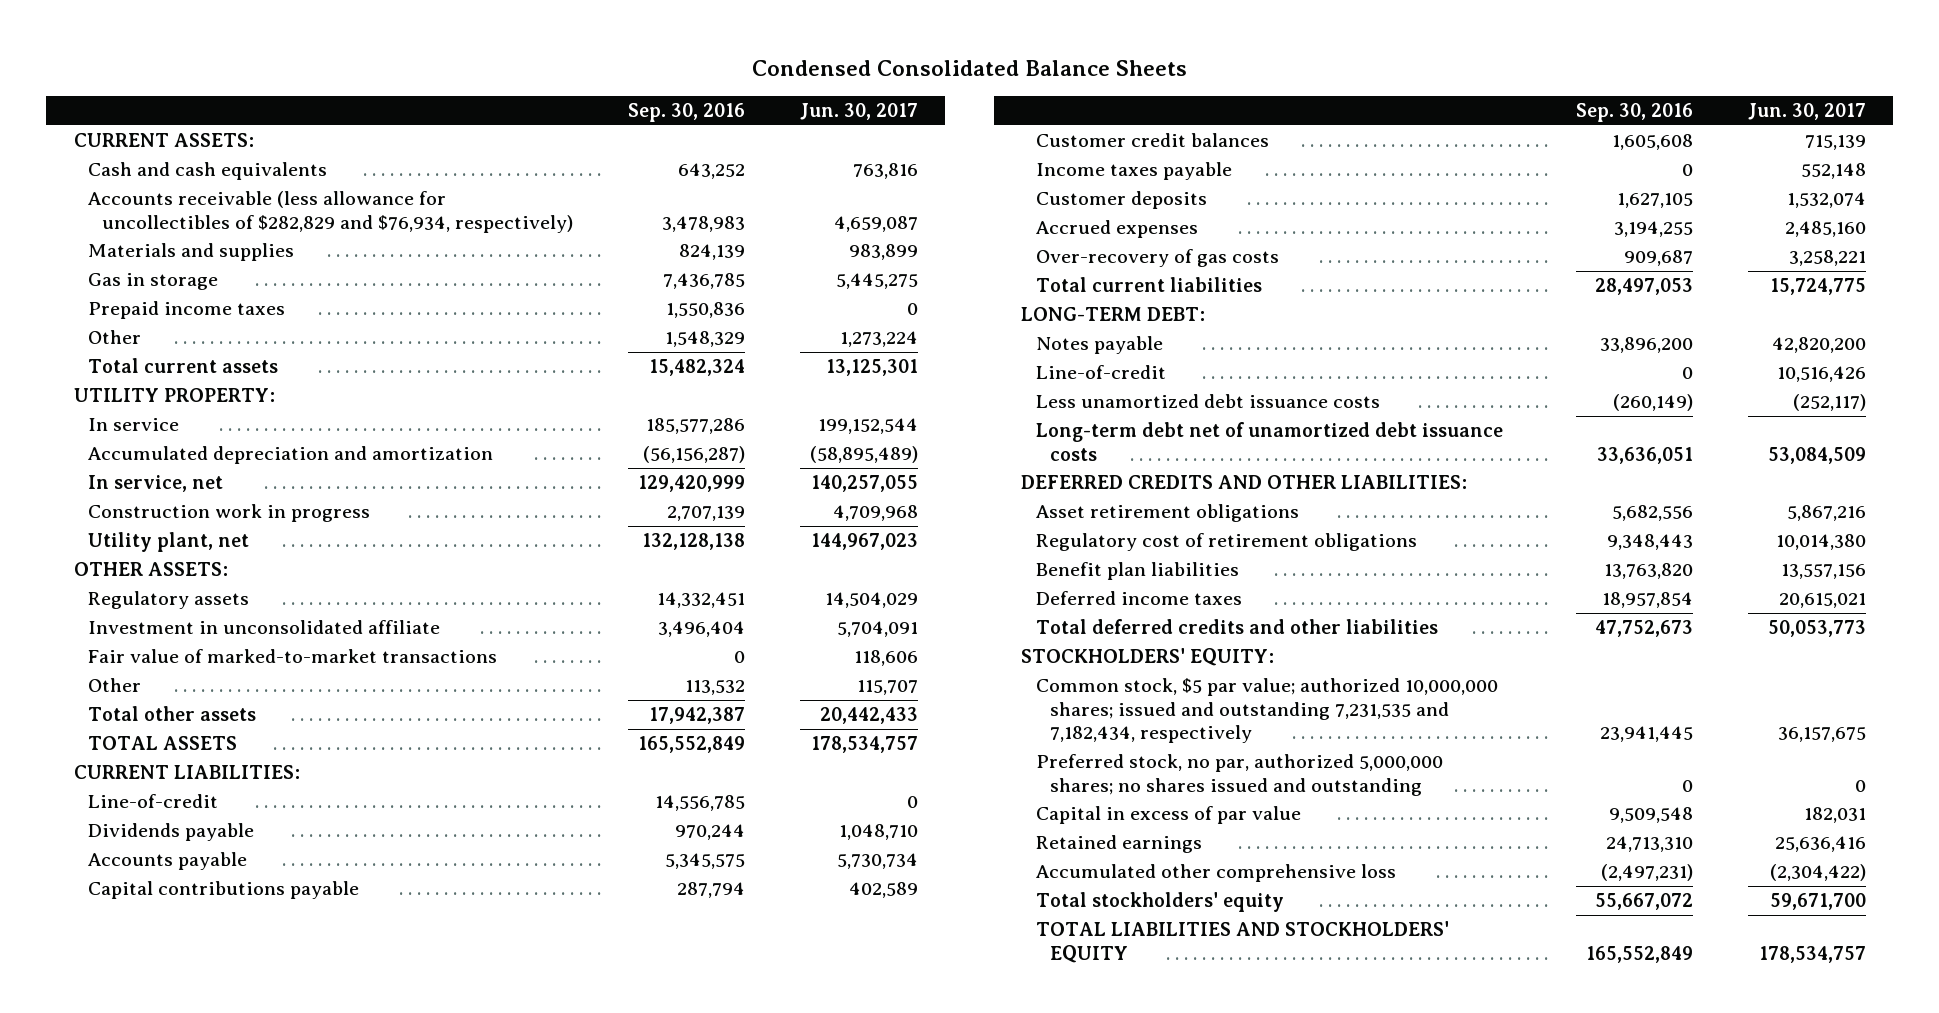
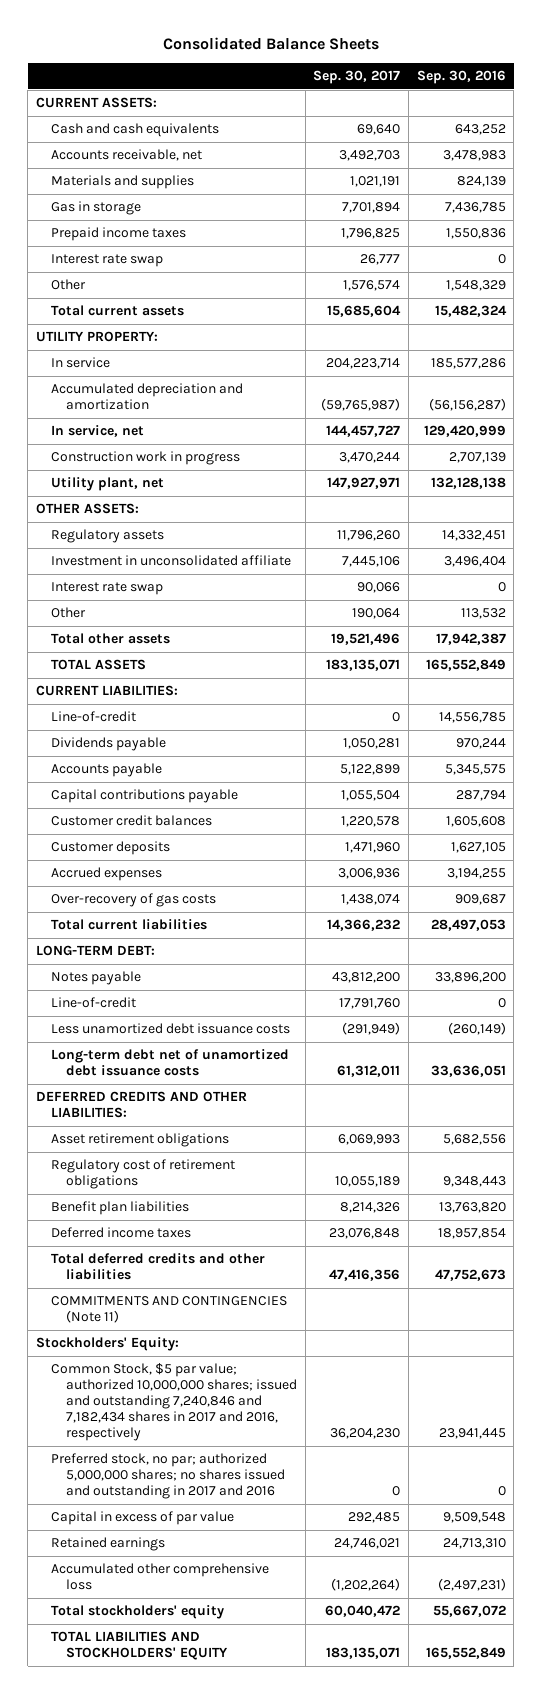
- Condensed Consolidated Balance Sheets
+ Consolidated Balance Sheets
- | Sep. 30, 2016 | Jun. 30, 2017
+ | Sep. 30, 2017 | Sep. 30, 2016
- Accounts receivable (less allowance for uncollectibles of $282,829 and $76,934, respectively) | 3,478,983 | 4,659,087
+ Accounts receivable, net | 3,492,703 | 3,478,983
+ Interest rate swap | 26,777 | 0
- Fair value of marked-to-market transactions | 0 | 118,606
+ Interest rate swap | 90,066 | 0
- Income taxes payable | 0 | 552,148
- STOCKHOLDERS' EQUITY:
- Common stock, $5 par value; authorized 10,000,000 shares; issued and outstanding 7,231,535 and 7,182,434, respectively | 23,941,445 | 36,157,675
- Preferred stock, no par, authorized 5,000,000 shares; no shares issued and outstanding | 0 | 0
+ COMMITMENTS AND CONTINGENCIES (Note 11)
+ Stockholders' Equity:
+ Common Stock, $5 par value; authorized 10,000,000 shares; issued and outstanding 7,240,846 and 7,182,434 shares in 2017 and 2016, respectively | 36,204,230 | 23,941,445
+ Preferred stock, no par; authorized 5,000,000 shares; no shares issued and outstanding in 2017 and 2016 | 0 | 0

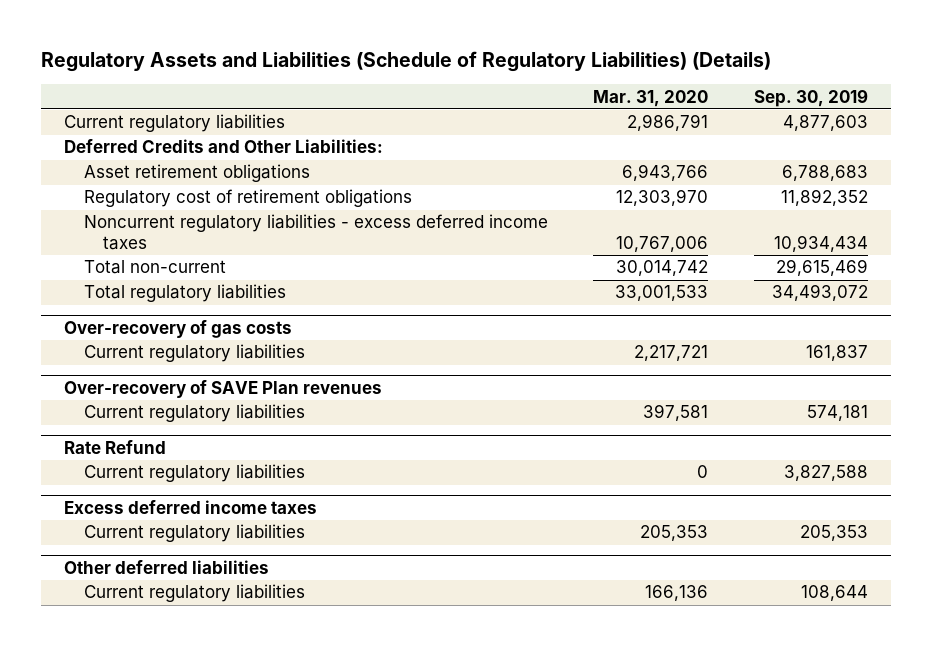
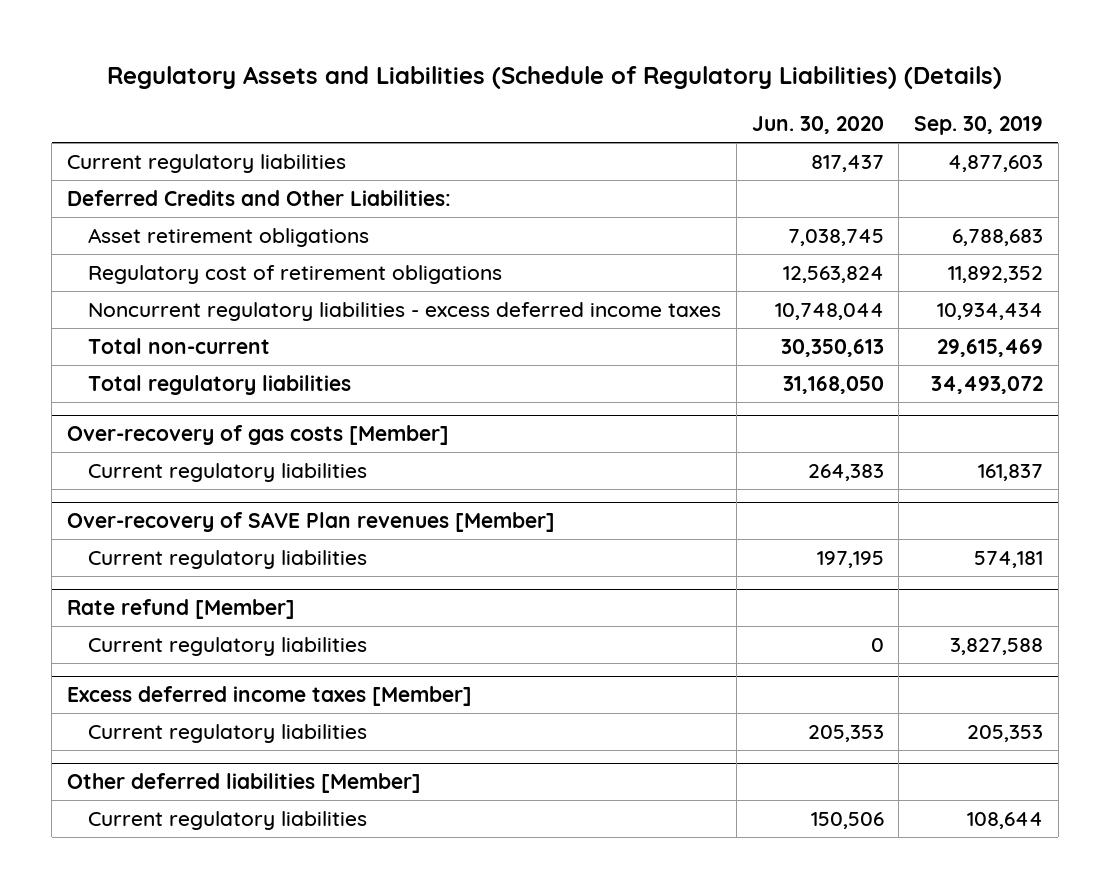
- | Mar. 31, 2020 | Sep. 30, 2019
+ | Jun. 30, 2020 | Sep. 30, 2019
- Over-recovery of gas costs
+ Over-recovery of gas costs [Member]
- Over-recovery of SAVE Plan revenues
+ Over-recovery of SAVE Plan revenues [Member]
- Rate Refund
+ Rate refund [Member]
- Excess deferred income taxes
+ Excess deferred income taxes [Member]
- Other deferred liabilities
+ Other deferred liabilities [Member]

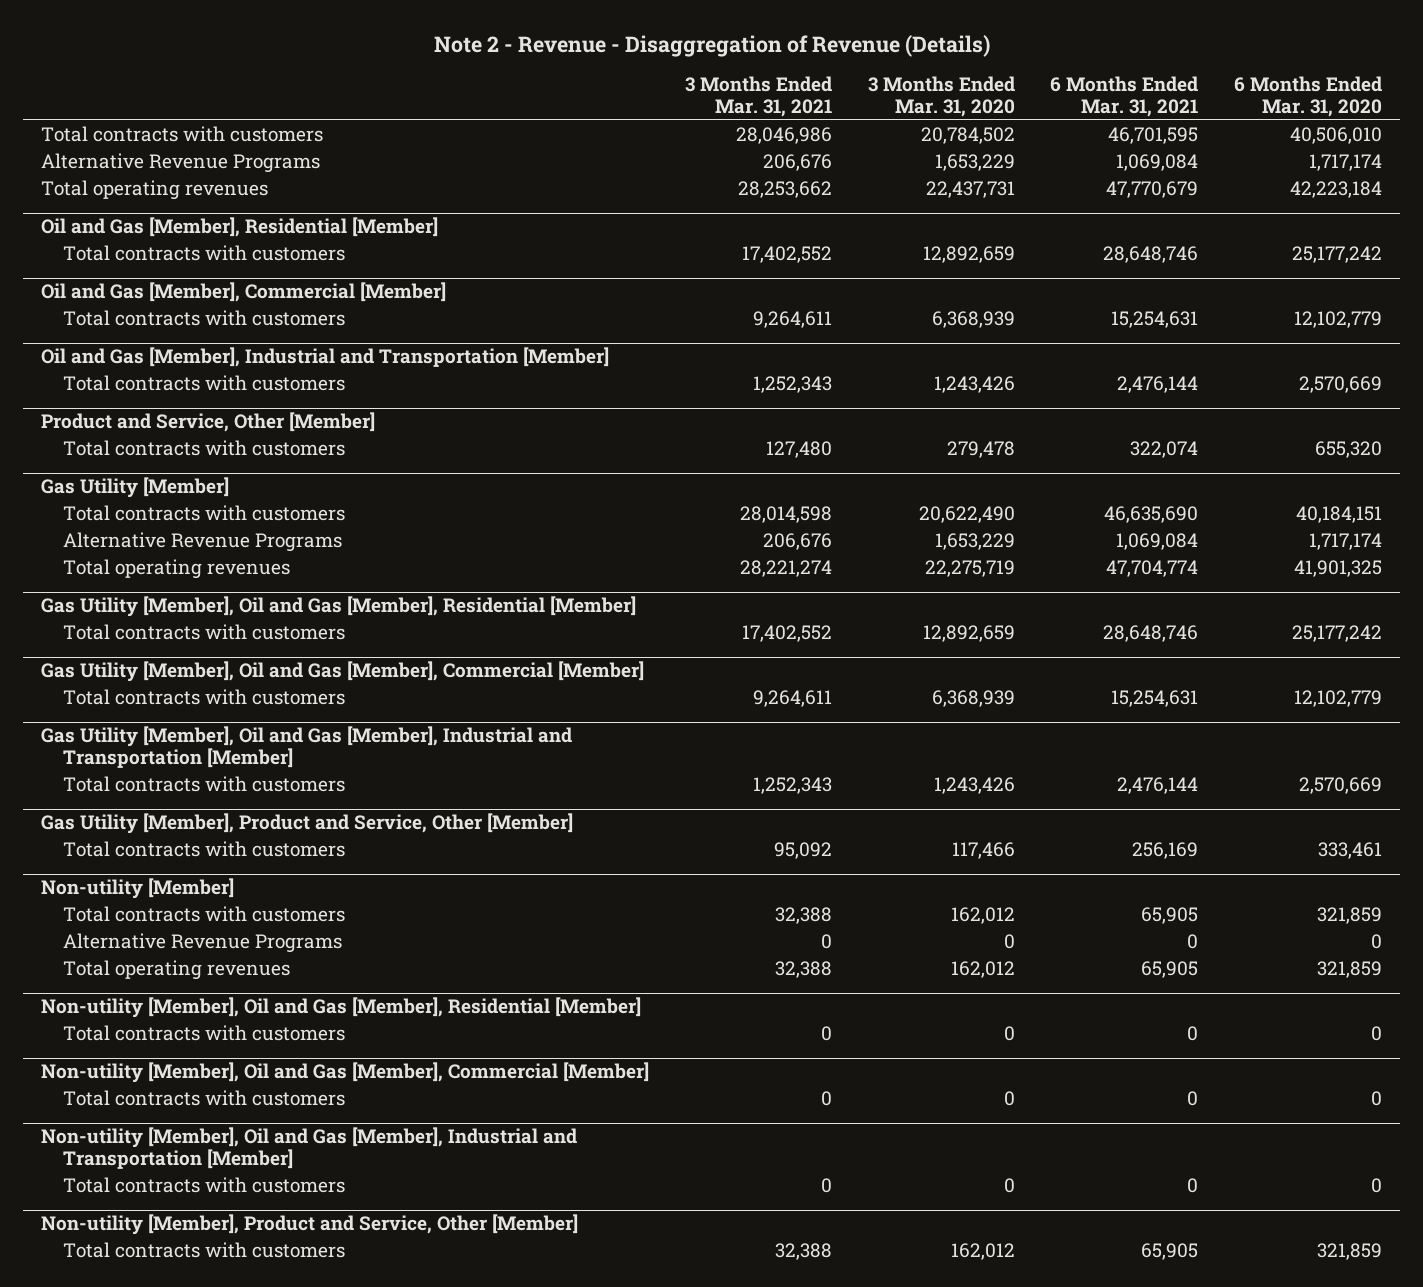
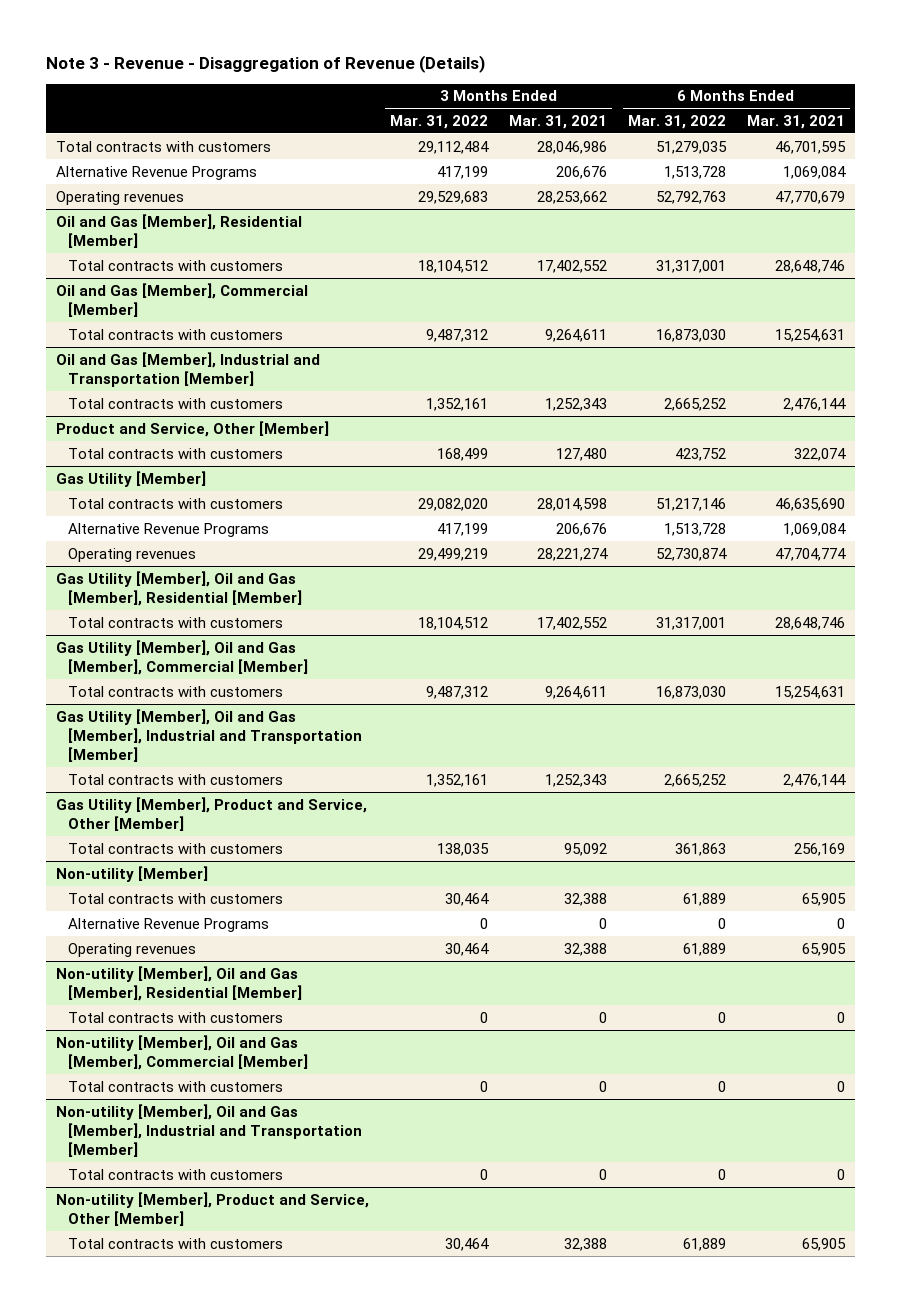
- Note 2 - Revenue - Disaggregation of Revenue (Details)
+ Note 3 - Revenue - Disaggregation of Revenue (Details)
- | 3 Months Ended Mar. 31, 2021 | 3 Months Ended Mar. 31, 2020 | 6 Months Ended Mar. 31, 2021 | 6 Months Ended Mar. 31, 2020
+ | 3 Months Ended Mar. 31, 2022 | 3 Months Ended Mar. 31, 2021 | 6 Months Ended Mar. 31, 2022 | 6 Months Ended Mar. 31, 2021
- Total operating revenues | 28,253,662 | 22,437,731 | 47,770,679 | 42,223,184
+ Operating revenues | 29,529,683 | 28,253,662 | 52,792,763 | 47,770,679
@ Gas Utility [Member]
- Total operating revenues | 28,221,274 | 22,275,719 | 47,704,774 | 41,901,325
+ Operating revenues | 29,499,219 | 28,221,274 | 52,730,874 | 47,704,774
@ Non-utility [Member]
- Total operating revenues | 32,388 | 162,012 | 65,905 | 321,859
+ Operating revenues | 30,464 | 32,388 | 61,889 | 65,905

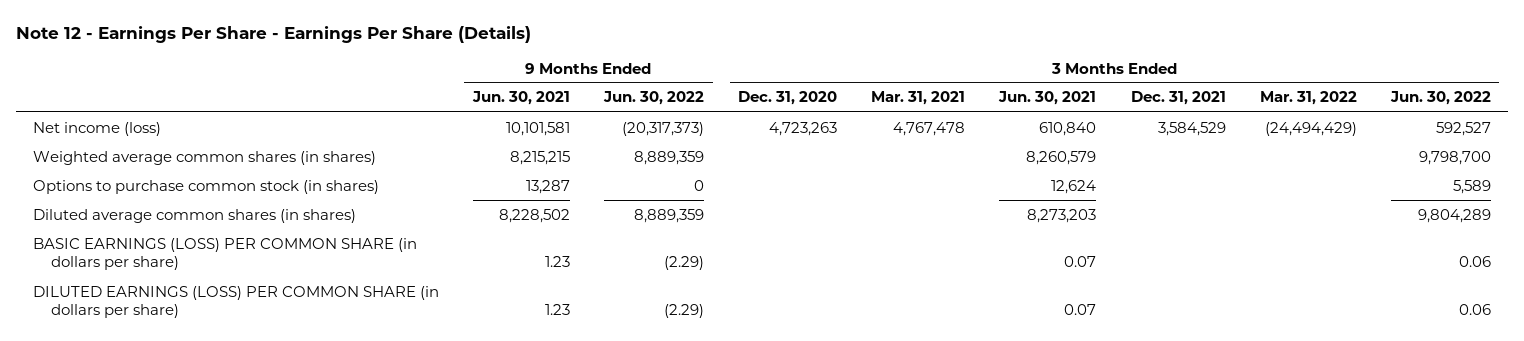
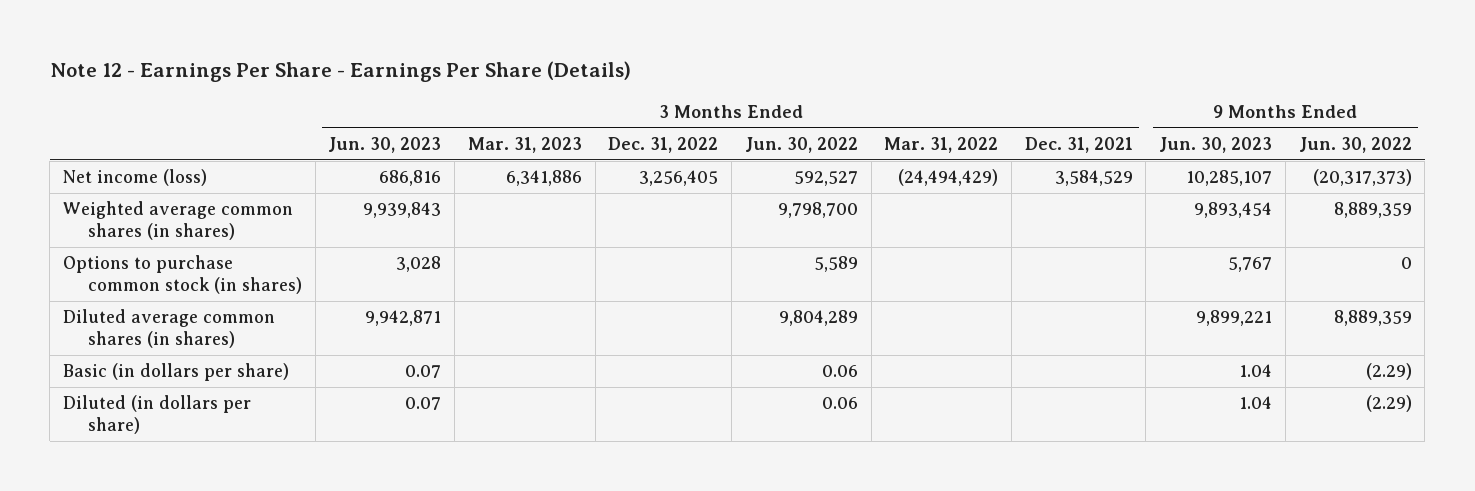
- | 9 Months Ended Jun. 30, 2021 | 9 Months Ended Jun. 30, 2022 | 3 Months Ended Dec. 31, 2020 | 3 Months Ended Mar. 31, 2021 | 3 Months Ended Jun. 30, 2021 | 3 Months Ended Dec. 31, 2021 | 3 Months Ended Mar. 31, 2022 | 3 Months Ended Jun. 30, 2022
+ | 3 Months Ended Jun. 30, 2023 | 3 Months Ended Mar. 31, 2023 | 3 Months Ended Dec. 31, 2022 | 3 Months Ended Jun. 30, 2022 | 3 Months Ended Mar. 31, 2022 | 3 Months Ended Dec. 31, 2021 | 9 Months Ended Jun. 30, 2023 | 9 Months Ended Jun. 30, 2022
- BASIC EARNINGS (LOSS) PER COMMON SHARE (in dollars per share) | 1.23 | (2.29) | | | 0.07 | | | 0.06
- DILUTED EARNINGS (LOSS) PER COMMON SHARE (in dollars per share) | 1.23 | (2.29) | | | 0.07 | | | 0.06
+ Basic (in dollars per share) | 0.07 | | | 0.06 | | | 1.04 | (2.29)
+ Diluted (in dollars per share) | 0.07 | | | 0.06 | | | 1.04 | (2.29)

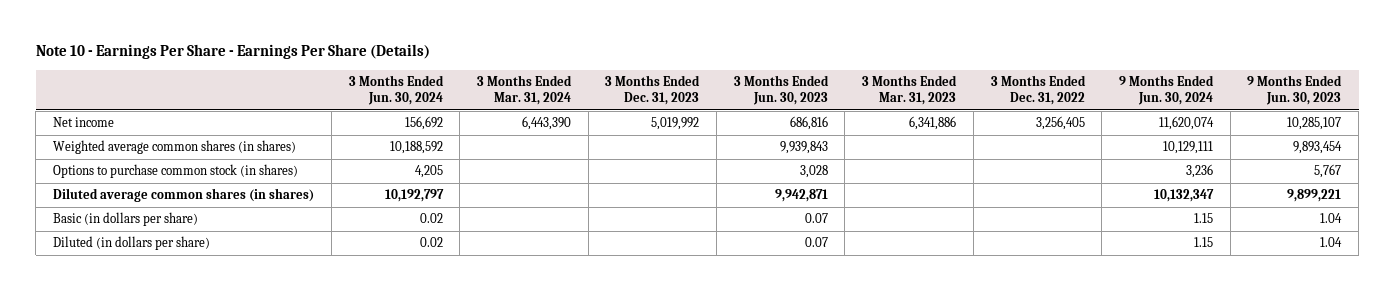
- Note 12 - Earnings Per Share - Earnings Per Share (Details)
+ Note 10 - Earnings Per Share - Earnings Per Share (Details)
- | 3 Months Ended Jun. 30, 2023 | 3 Months Ended Mar. 31, 2023 | 3 Months Ended Dec. 31, 2022 | 3 Months Ended Jun. 30, 2022 | 3 Months Ended Mar. 31, 2022 | 3 Months Ended Dec. 31, 2021 | 9 Months Ended Jun. 30, 2023 | 9 Months Ended Jun. 30, 2022
+ | 3 Months Ended Jun. 30, 2024 | 3 Months Ended Mar. 31, 2024 | 3 Months Ended Dec. 31, 2023 | 3 Months Ended Jun. 30, 2023 | 3 Months Ended Mar. 31, 2023 | 3 Months Ended Dec. 31, 2022 | 9 Months Ended Jun. 30, 2024 | 9 Months Ended Jun. 30, 2023
- Net income (loss) | 686,816 | 6,341,886 | 3,256,405 | 592,527 | (24,494,429) | 3,584,529 | 10,285,107 | (20,317,373)
+ Net income | 156,692 | 6,443,390 | 5,019,992 | 686,816 | 6,341,886 | 3,256,405 | 11,620,074 | 10,285,107

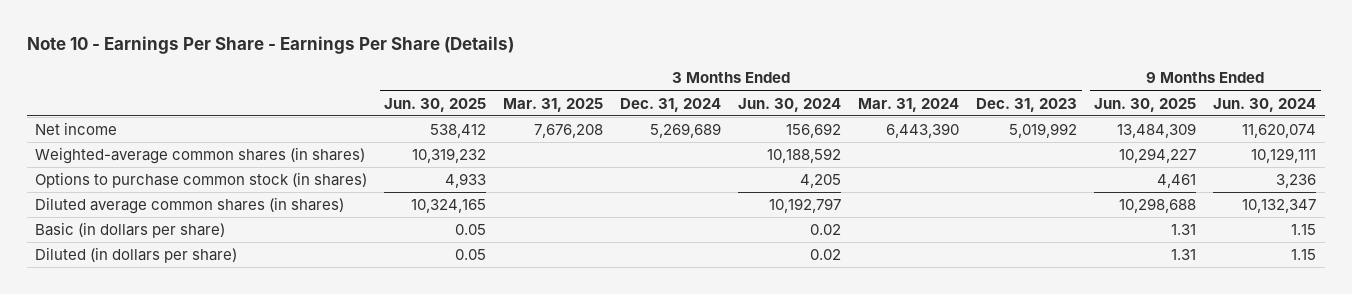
- | 3 Months Ended Jun. 30, 2024 | 3 Months Ended Mar. 31, 2024 | 3 Months Ended Dec. 31, 2023 | 3 Months Ended Jun. 30, 2023 | 3 Months Ended Mar. 31, 2023 | 3 Months Ended Dec. 31, 2022 | 9 Months Ended Jun. 30, 2024 | 9 Months Ended Jun. 30, 2023
+ | 3 Months Ended Jun. 30, 2025 | 3 Months Ended Mar. 31, 2025 | 3 Months Ended Dec. 31, 2024 | 3 Months Ended Jun. 30, 2024 | 3 Months Ended Mar. 31, 2024 | 3 Months Ended Dec. 31, 2023 | 9 Months Ended Jun. 30, 2025 | 9 Months Ended Jun. 30, 2024
- Weighted average common shares (in shares) | 10,188,592 | | | 9,939,843 | | | 10,129,111 | 9,893,454
+ Weighted-average common shares (in shares) | 10,319,232 | | | 10,188,592 | | | 10,294,227 | 10,129,111

